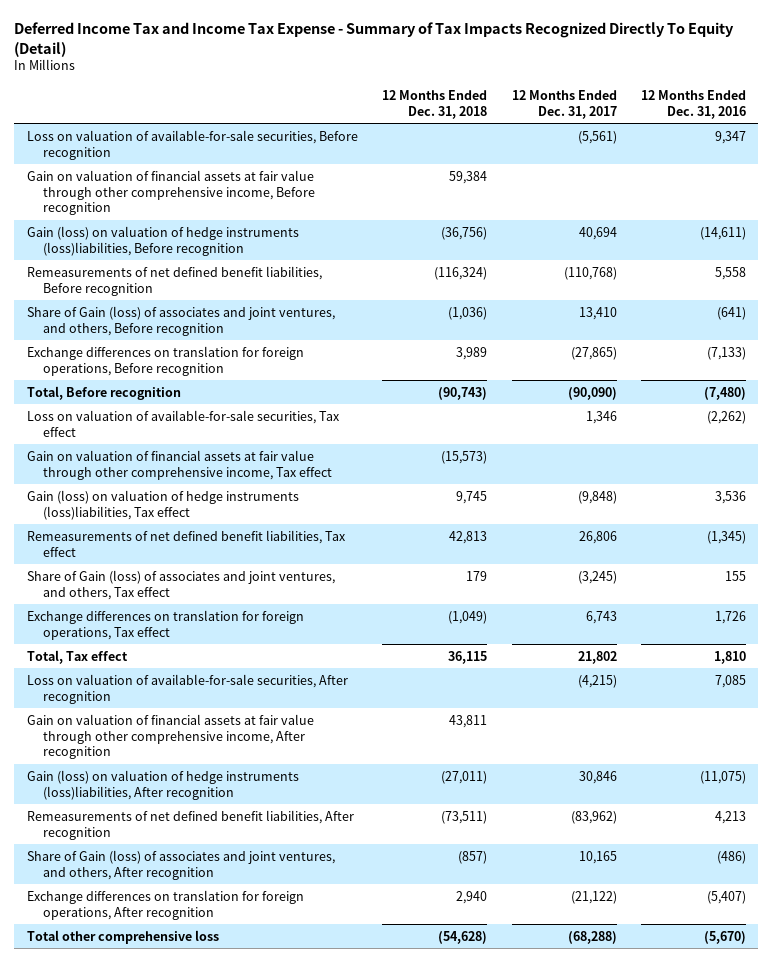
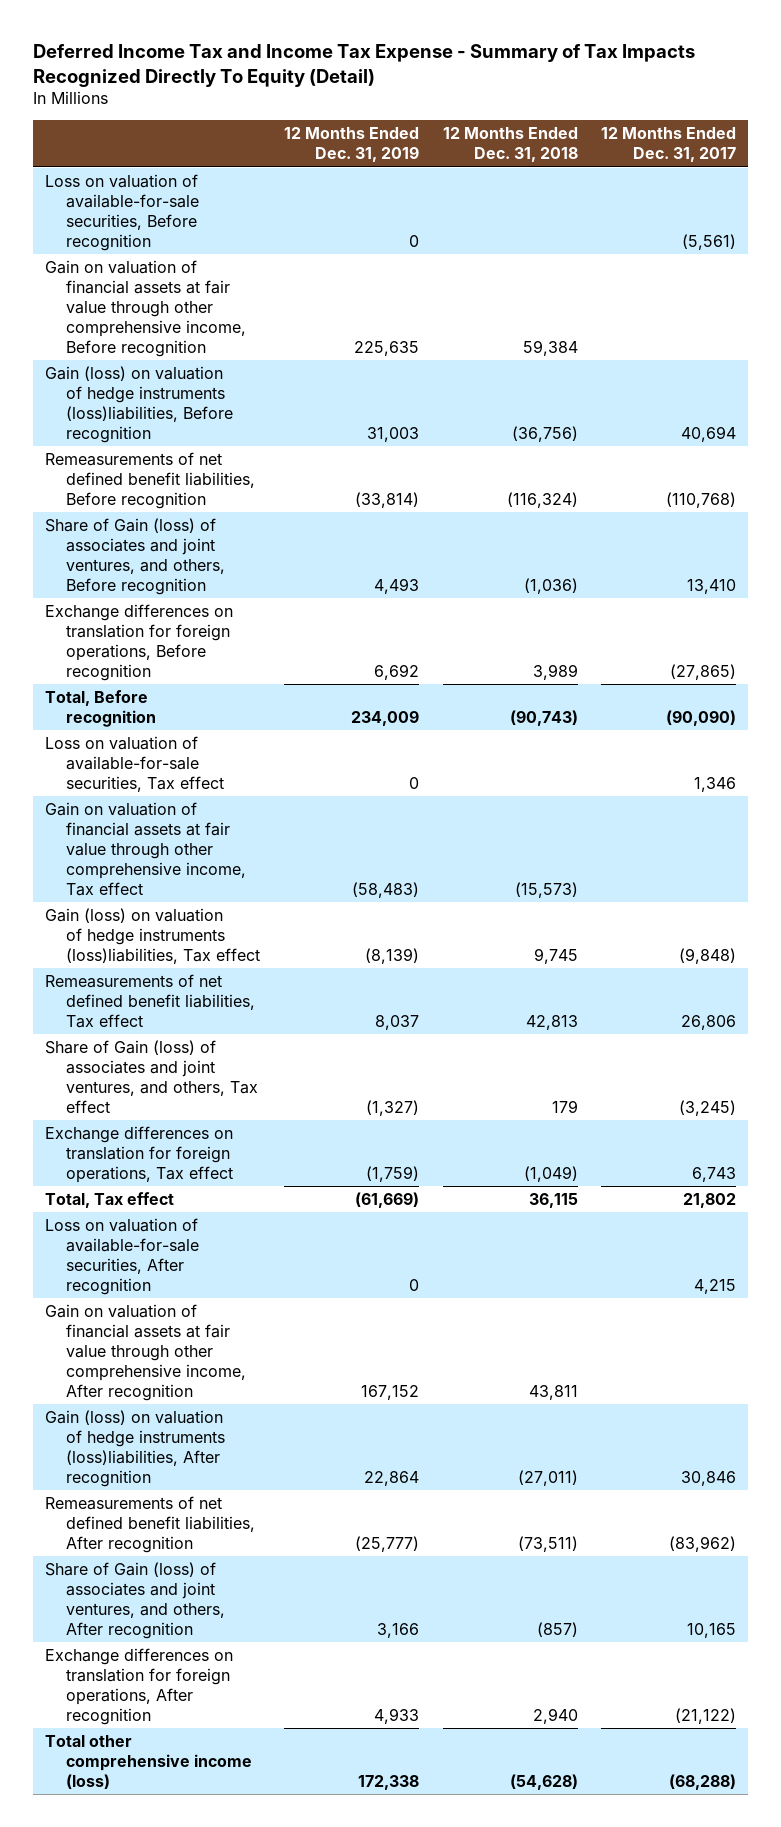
- | 12 Months Ended Dec. 31, 2018 | 12 Months Ended Dec. 31, 2017 | 12 Months Ended Dec. 31, 2016
+ | 12 Months Ended Dec. 31, 2019 | 12 Months Ended Dec. 31, 2018 | 12 Months Ended Dec. 31, 2017
- Loss on valuation of available-for-sale securities, After recognition | | (4,215) | 7,085
+ Loss on valuation of available-for-sale securities, After recognition | 0 | | 4,215
- Total other comprehensive loss | (54,628) | (68,288) | (5,670)
+ Total other comprehensive income (loss) | 172,338 | (54,628) | (68,288)

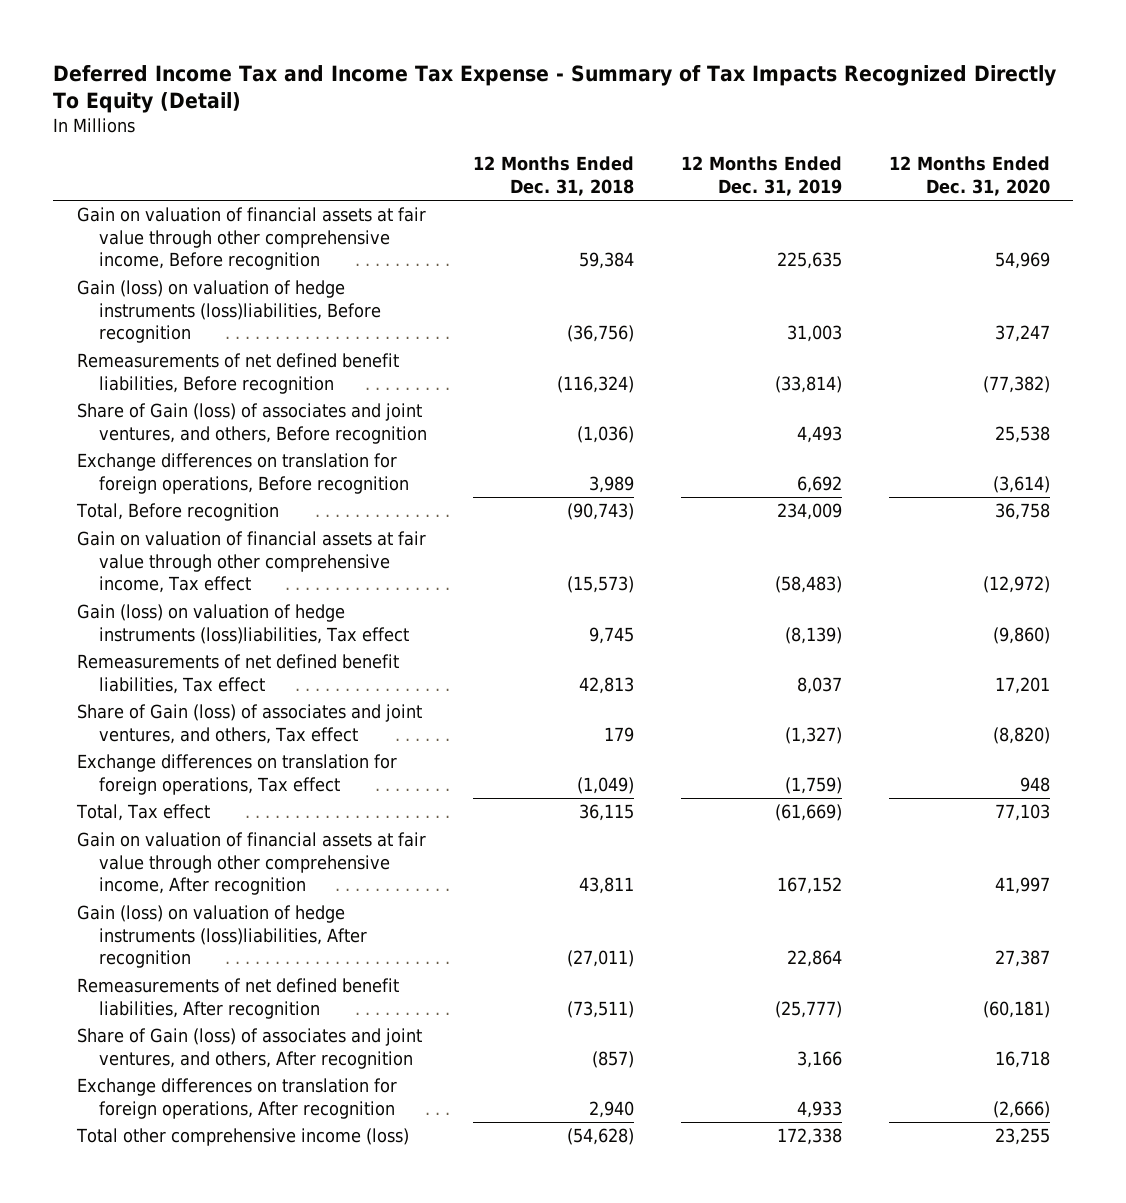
- | 12 Months Ended Dec. 31, 2019 | 12 Months Ended Dec. 31, 2018 | 12 Months Ended Dec. 31, 2017
+ | 12 Months Ended Dec. 31, 2018 | 12 Months Ended Dec. 31, 2019 | 12 Months Ended Dec. 31, 2020
- Loss on valuation of available-for-sale securities, Before recognition | 0 | | (5,561)
- Loss on valuation of available-for-sale securities, Tax effect | 0 | | 1,346
- Loss on valuation of available-for-sale securities, After recognition | 0 | | 4,215

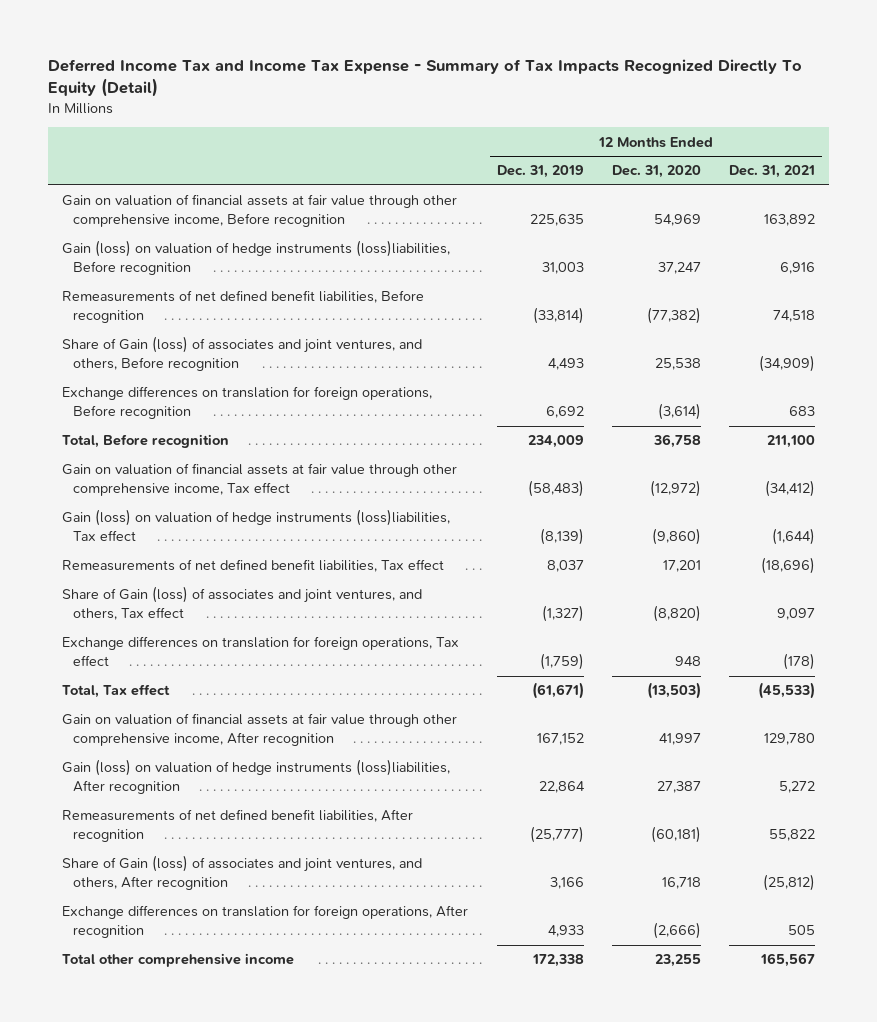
- | 12 Months Ended Dec. 31, 2018 | 12 Months Ended Dec. 31, 2019 | 12 Months Ended Dec. 31, 2020
+ | 12 Months Ended Dec. 31, 2019 | 12 Months Ended Dec. 31, 2020 | 12 Months Ended Dec. 31, 2021
- Total, Tax effect | 36,115 | (61,669) | 77,103
+ Total, Tax effect | (61,671) | (13,503) | (45,533)
- Total other comprehensive income (loss) | (54,628) | 172,338 | 23,255
+ Total other comprehensive income | 172,338 | 23,255 | 165,567

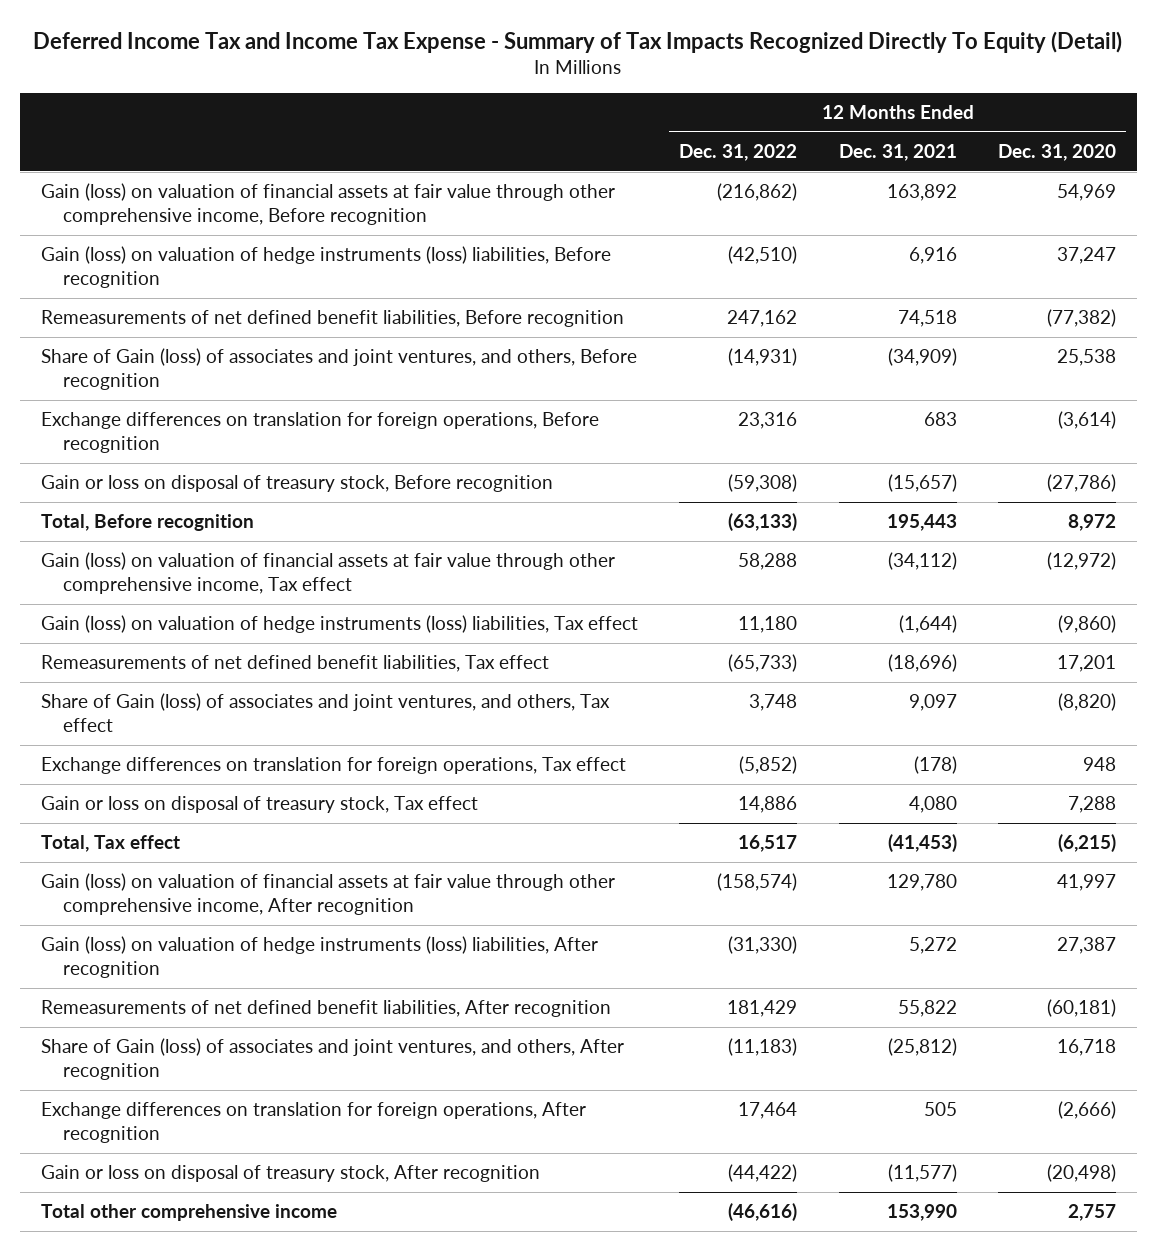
- | 12 Months Ended Dec. 31, 2019 | 12 Months Ended Dec. 31, 2020 | 12 Months Ended Dec. 31, 2021
+ | 12 Months Ended Dec. 31, 2022 | 12 Months Ended Dec. 31, 2021 | 12 Months Ended Dec. 31, 2020
- Gain on valuation of financial assets at fair value through other comprehensive income, Before recognition | 225,635 | 54,969 | 163,892
- Gain (loss) on valuation of hedge instruments (loss)liabilities, Before recognition | 31,003 | 37,247 | 6,916
+ Gain (loss) on valuation of financial assets at fair value through other comprehensive income, Before recognition | (216,862) | 163,892 | 54,969
+ Gain (loss) on valuation of hedge instruments (loss) liabilities, Before recognition | (42,510) | 6,916 | 37,247
- Total, Before recognition | 234,009 | 36,758 | 211,100
- Gain on valuation of financial assets at fair value through other comprehensive income, Tax effect | (58,483) | (12,972) | (34,412)
- Gain (loss) on valuation of hedge instruments (loss)liabilities, Tax effect | (8,139) | (9,860) | (1,644)
+ Gain or loss on disposal of treasury stock, Before recognition | (59,308) | (15,657) | (27,786)
+ Total, Before recognition | (63,133) | 195,443 | 8,972
+ Gain (loss) on valuation of financial assets at fair value through other comprehensive income, Tax effect | 58,288 | (34,112) | (12,972)
+ Gain (loss) on valuation of hedge instruments (loss) liabilities, Tax effect | 11,180 | (1,644) | (9,860)
- Total, Tax effect | (61,671) | (13,503) | (45,533)
- Gain on valuation of financial assets at fair value through other comprehensive income, After recognition | 167,152 | 41,997 | 129,780
- Gain (loss) on valuation of hedge instruments (loss)liabilities, After recognition | 22,864 | 27,387 | 5,272
+ Gain or loss on disposal of treasury stock, Tax effect | 14,886 | 4,080 | 7,288
+ Total, Tax effect | 16,517 | (41,453) | (6,215)
+ Gain (loss) on valuation of financial assets at fair value through other comprehensive income, After recognition | (158,574) | 129,780 | 41,997
+ Gain (loss) on valuation of hedge instruments (loss) liabilities, After recognition | (31,330) | 5,272 | 27,387
- Total other comprehensive income | 172,338 | 23,255 | 165,567
+ Gain or loss on disposal of treasury stock, After recognition | (44,422) | (11,577) | (20,498)
+ Total other comprehensive income | (46,616) | 153,990 | 2,757

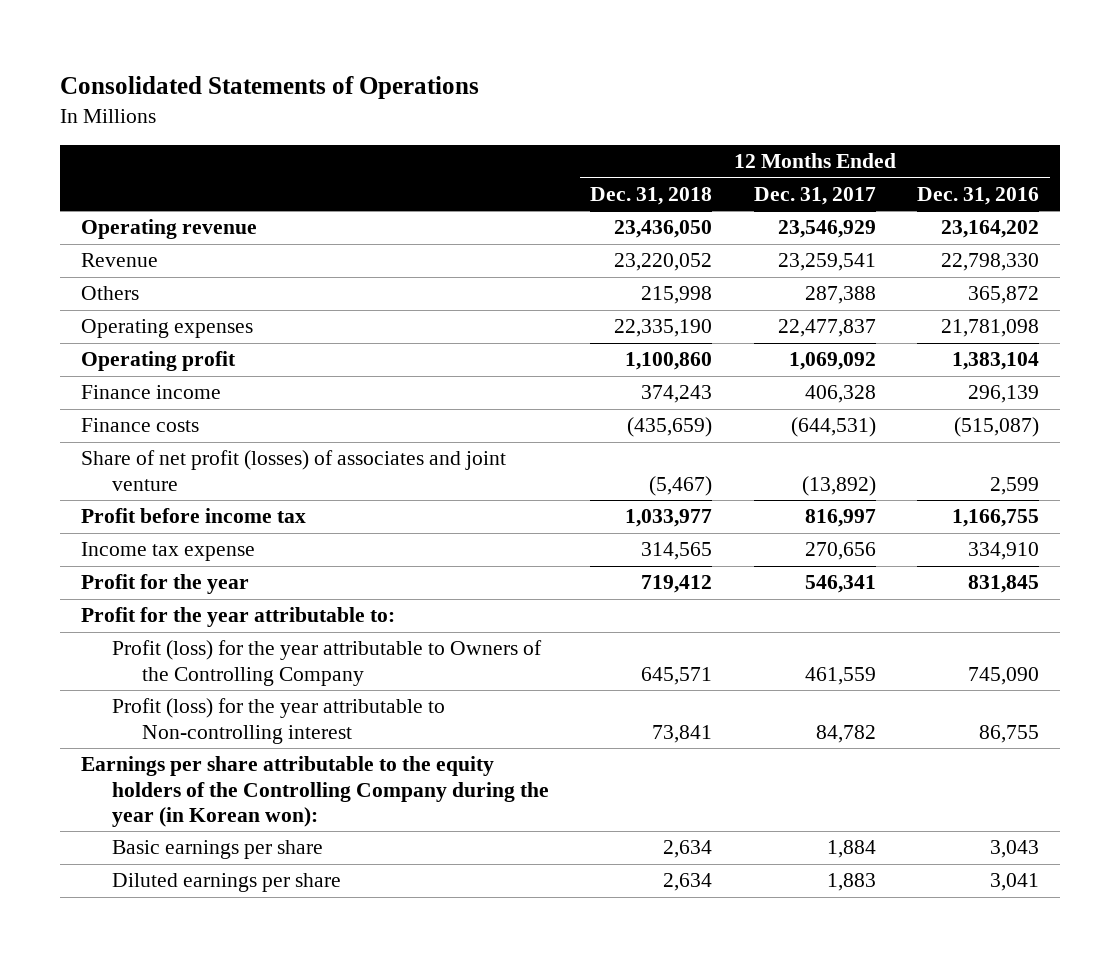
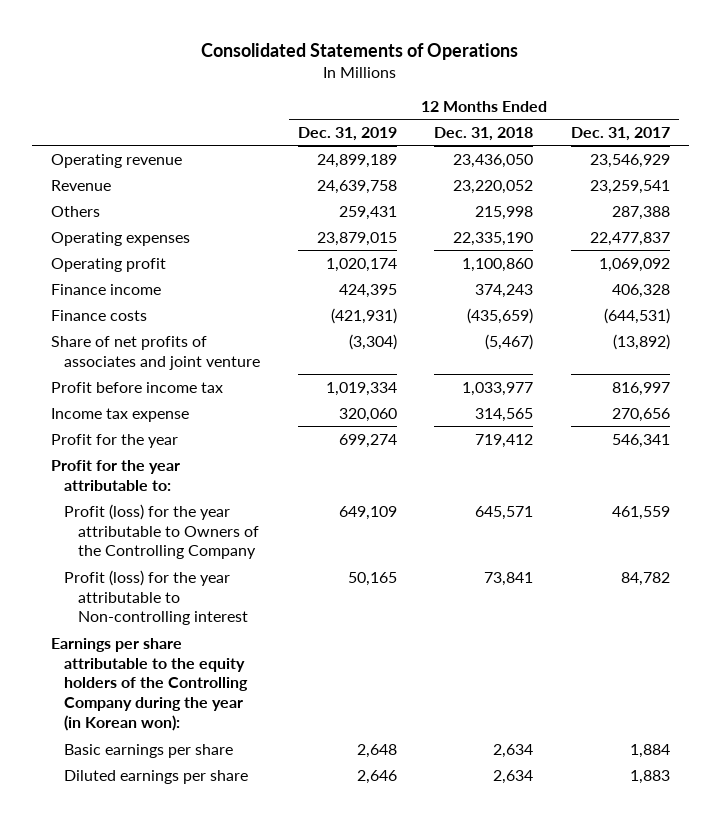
- | 12 Months Ended Dec. 31, 2018 | 12 Months Ended Dec. 31, 2017 | 12 Months Ended Dec. 31, 2016
+ | 12 Months Ended Dec. 31, 2019 | 12 Months Ended Dec. 31, 2018 | 12 Months Ended Dec. 31, 2017
- Share of net profit (losses) of associates and joint venture | (5,467) | (13,892) | 2,599
+ Share of net profits of associates and joint venture | (3,304) | (5,467) | (13,892)

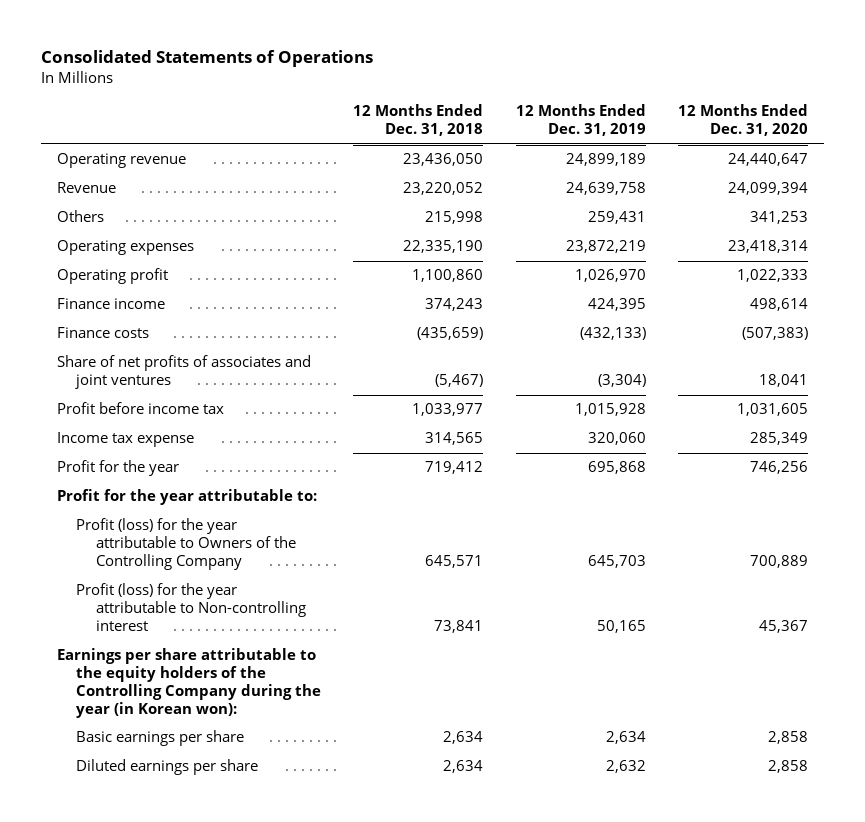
- | 12 Months Ended Dec. 31, 2019 | 12 Months Ended Dec. 31, 2018 | 12 Months Ended Dec. 31, 2017
+ | 12 Months Ended Dec. 31, 2018 | 12 Months Ended Dec. 31, 2019 | 12 Months Ended Dec. 31, 2020
- Operating expenses | 23,879,015 | 22,335,190 | 22,477,837
- Operating profit | 1,020,174 | 1,100,860 | 1,069,092
+ Operating expenses | 22,335,190 | 23,872,219 | 23,418,314
+ Operating profit | 1,100,860 | 1,026,970 | 1,022,333
- Finance costs | (421,931) | (435,659) | (644,531)
- Share of net profits of associates and joint venture | (3,304) | (5,467) | (13,892)
- Profit before income tax | 1,019,334 | 1,033,977 | 816,997
+ Finance costs | (435,659) | (432,133) | (507,383)
+ Share of net profits of associates and joint ventures | (5,467) | (3,304) | 18,041
+ Profit before income tax | 1,033,977 | 1,015,928 | 1,031,605
- Profit for the year | 699,274 | 719,412 | 546,341
+ Profit for the year | 719,412 | 695,868 | 746,256
- Profit (loss) for the year attributable to Owners of the Controlling Company | 649,109 | 645,571 | 461,559
+ Profit (loss) for the year attributable to Owners of the Controlling Company | 645,571 | 645,703 | 700,889
- Basic earnings per share | 2,648 | 2,634 | 1,884
- Diluted earnings per share | 2,646 | 2,634 | 1,883
+ Basic earnings per share | 2,634 | 2,634 | 2,858
+ Diluted earnings per share | 2,634 | 2,632 | 2,858

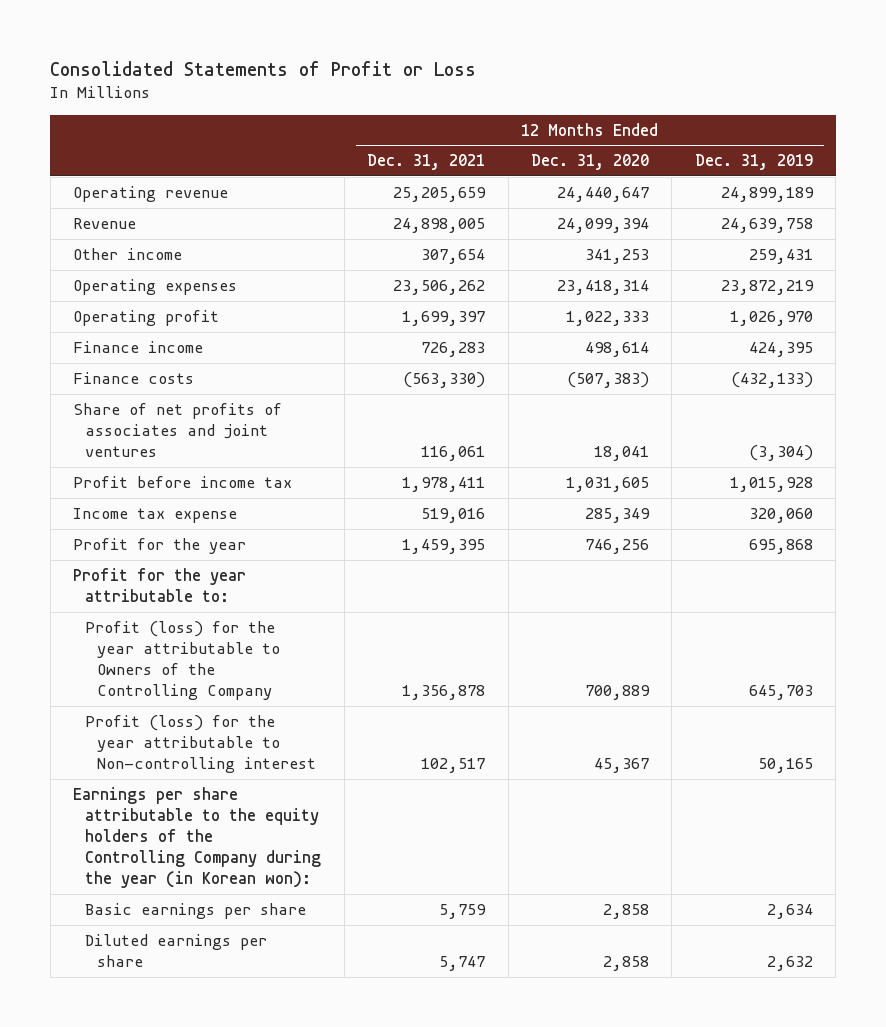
- Consolidated Statements of Operations
+ Consolidated Statements of Profit or Loss
- | 12 Months Ended Dec. 31, 2018 | 12 Months Ended Dec. 31, 2019 | 12 Months Ended Dec. 31, 2020
+ | 12 Months Ended Dec. 31, 2021 | 12 Months Ended Dec. 31, 2020 | 12 Months Ended Dec. 31, 2019
- Others | 215,998 | 259,431 | 341,253
+ Other income | 307,654 | 341,253 | 259,431

